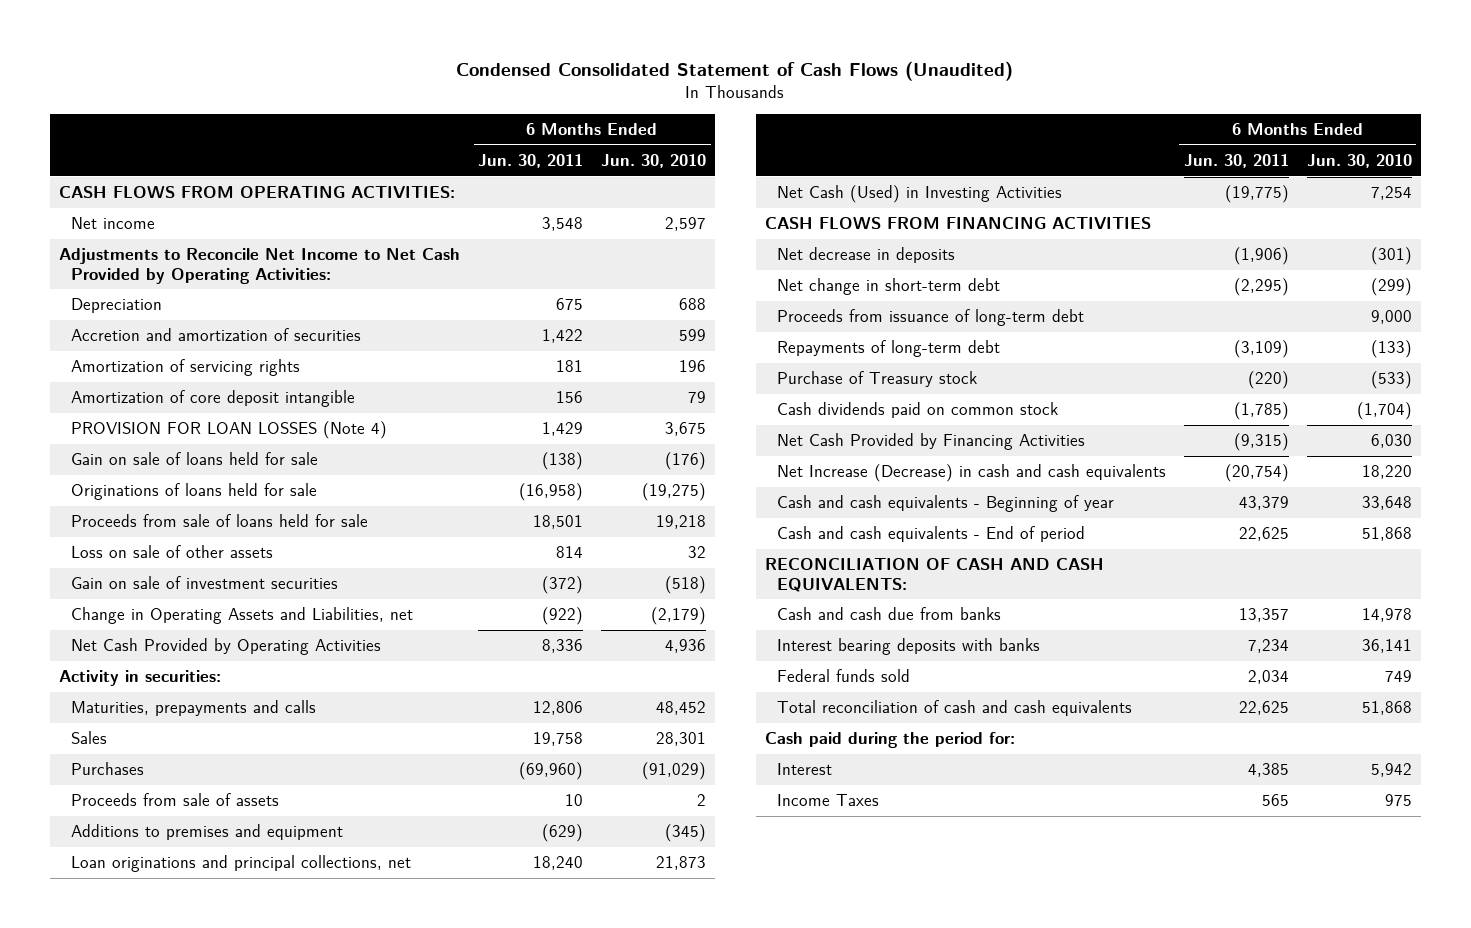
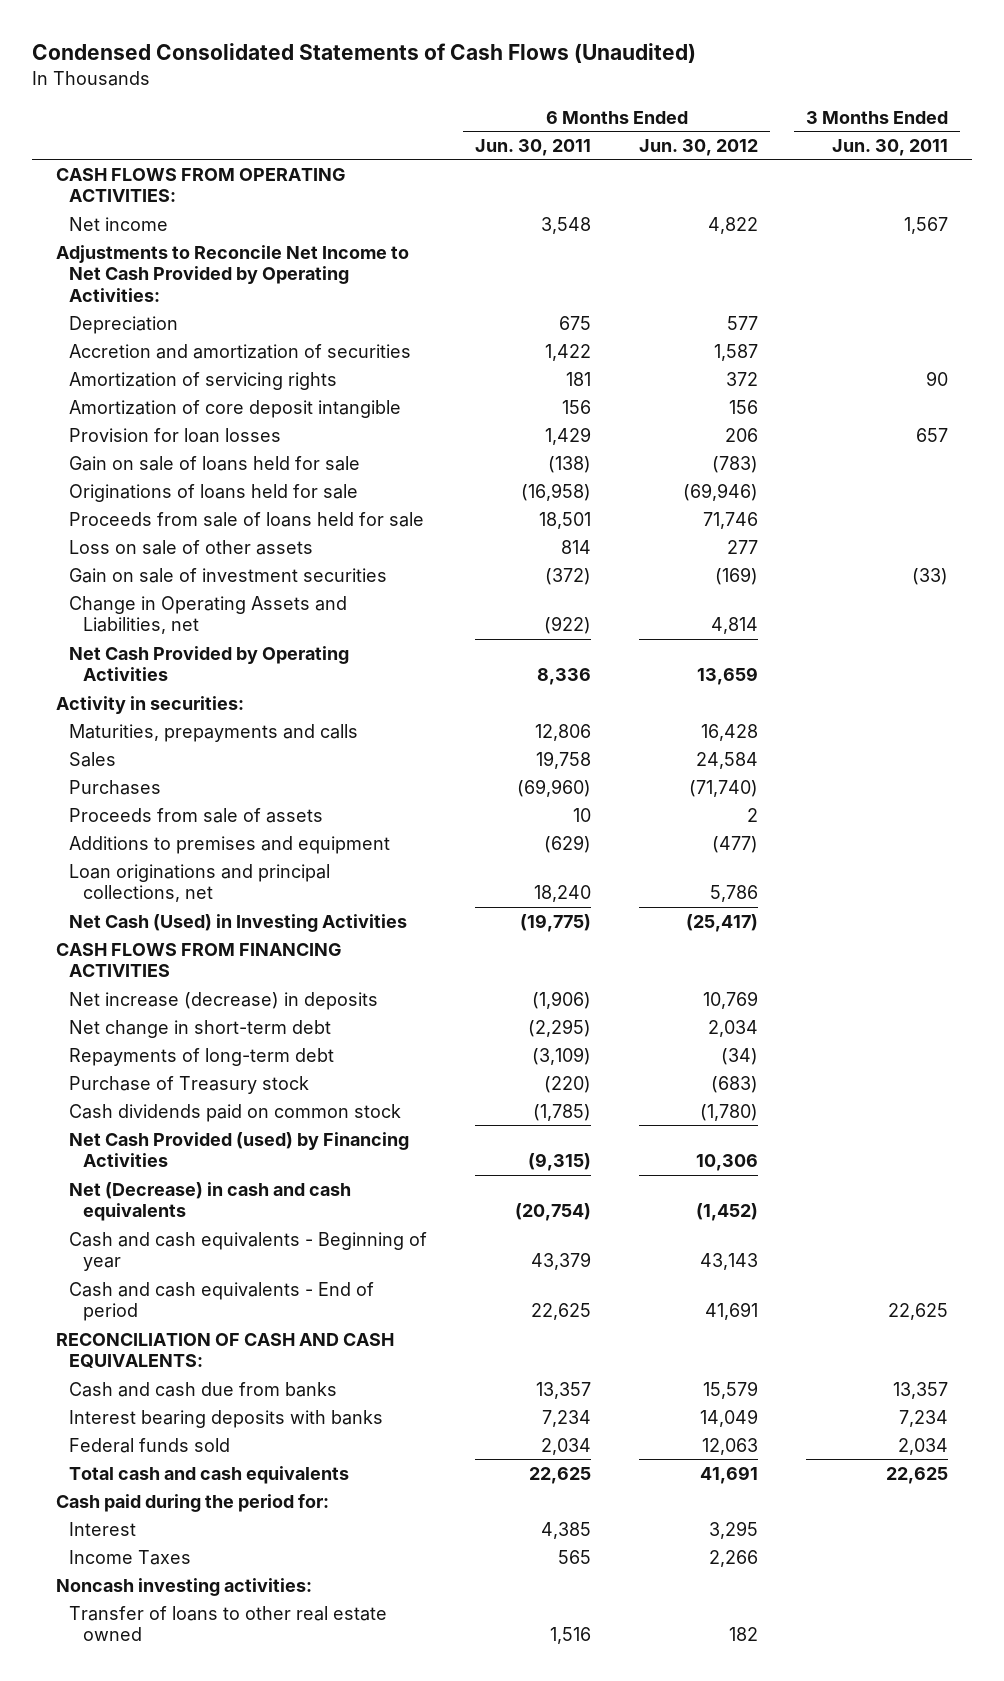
- Condensed Consolidated Statement of Cash Flows (Unaudited)
+ Condensed Consolidated Statements of Cash Flows (Unaudited)
- | 6 Months Ended Jun. 30, 2011 | 6 Months Ended Jun. 30, 2010
+ | 6 Months Ended Jun. 30, 2011 | 6 Months Ended Jun. 30, 2012 | 3 Months Ended Jun. 30, 2011
- PROVISION FOR LOAN LOSSES (Note 4) | 1,429 | 3,675
+ Provision for loan losses | 1,429 | 206 | 657
- Net decrease in deposits | (1,906) | (301)
+ Net increase (decrease) in deposits | (1,906) | 10,769 |
- Proceeds from issuance of long-term debt | | 9,000
- Net Cash Provided by Financing Activities | (9,315) | 6,030
- Net Increase (Decrease) in cash and cash equivalents | (20,754) | 18,220
+ Net Cash Provided (used) by Financing Activities | (9,315) | 10,306 |
+ Net (Decrease) in cash and cash equivalents | (20,754) | (1,452) |
- Total reconciliation of cash and cash equivalents | 22,625 | 51,868
+ Total cash and cash equivalents | 22,625 | 41,691 | 22,625
+ Noncash investing activities:
+ Transfer of loans to other real estate owned | 1,516 | 182 |

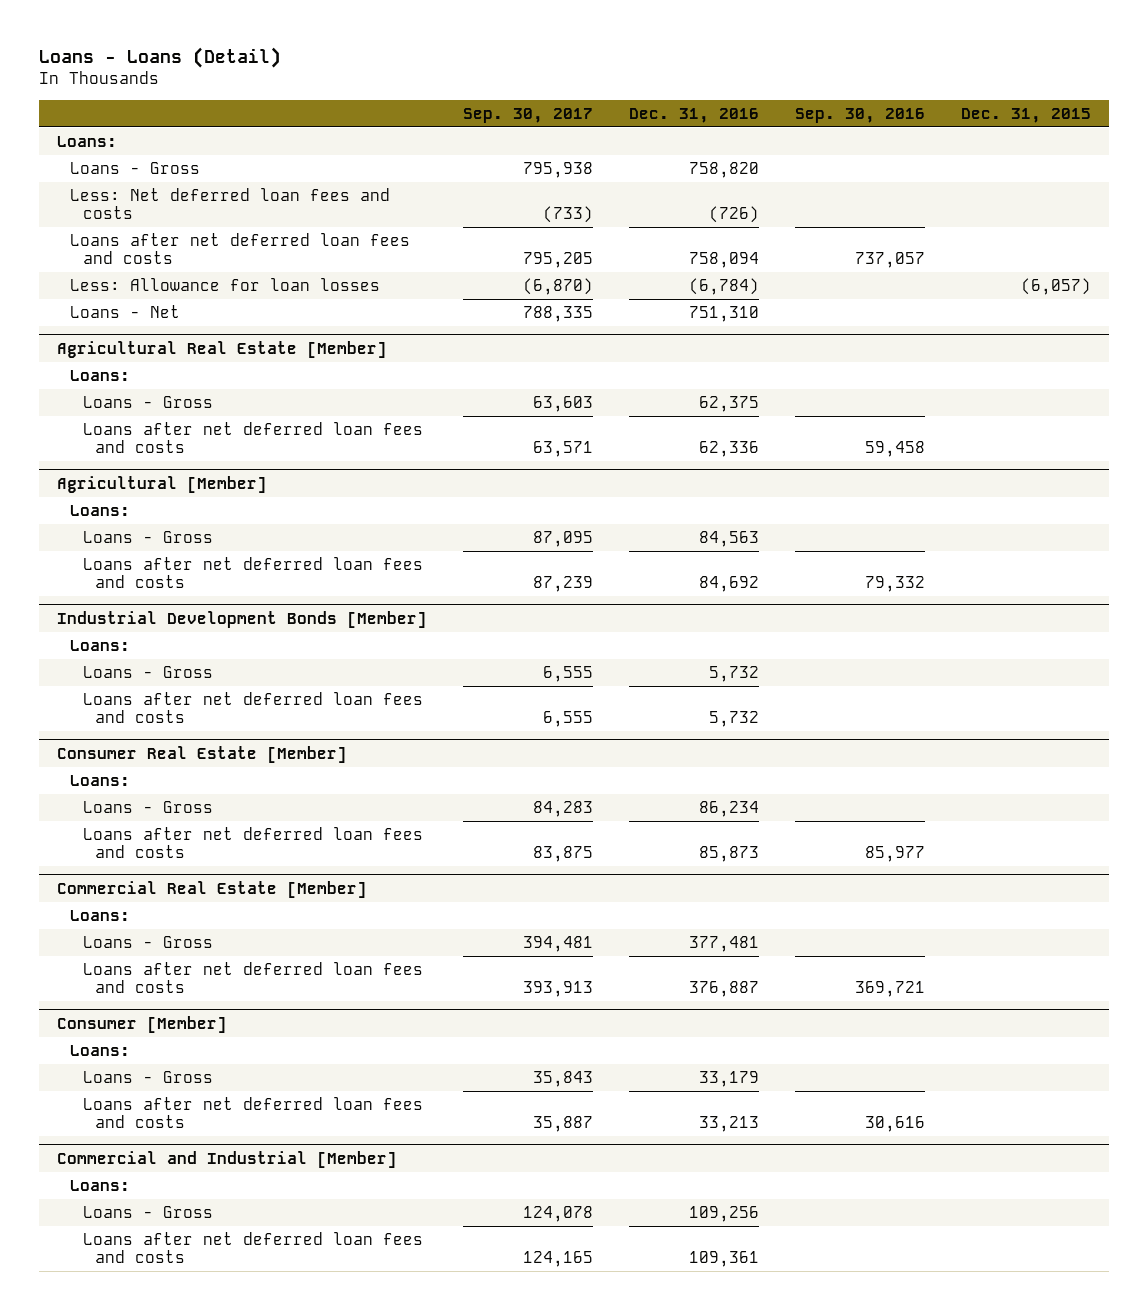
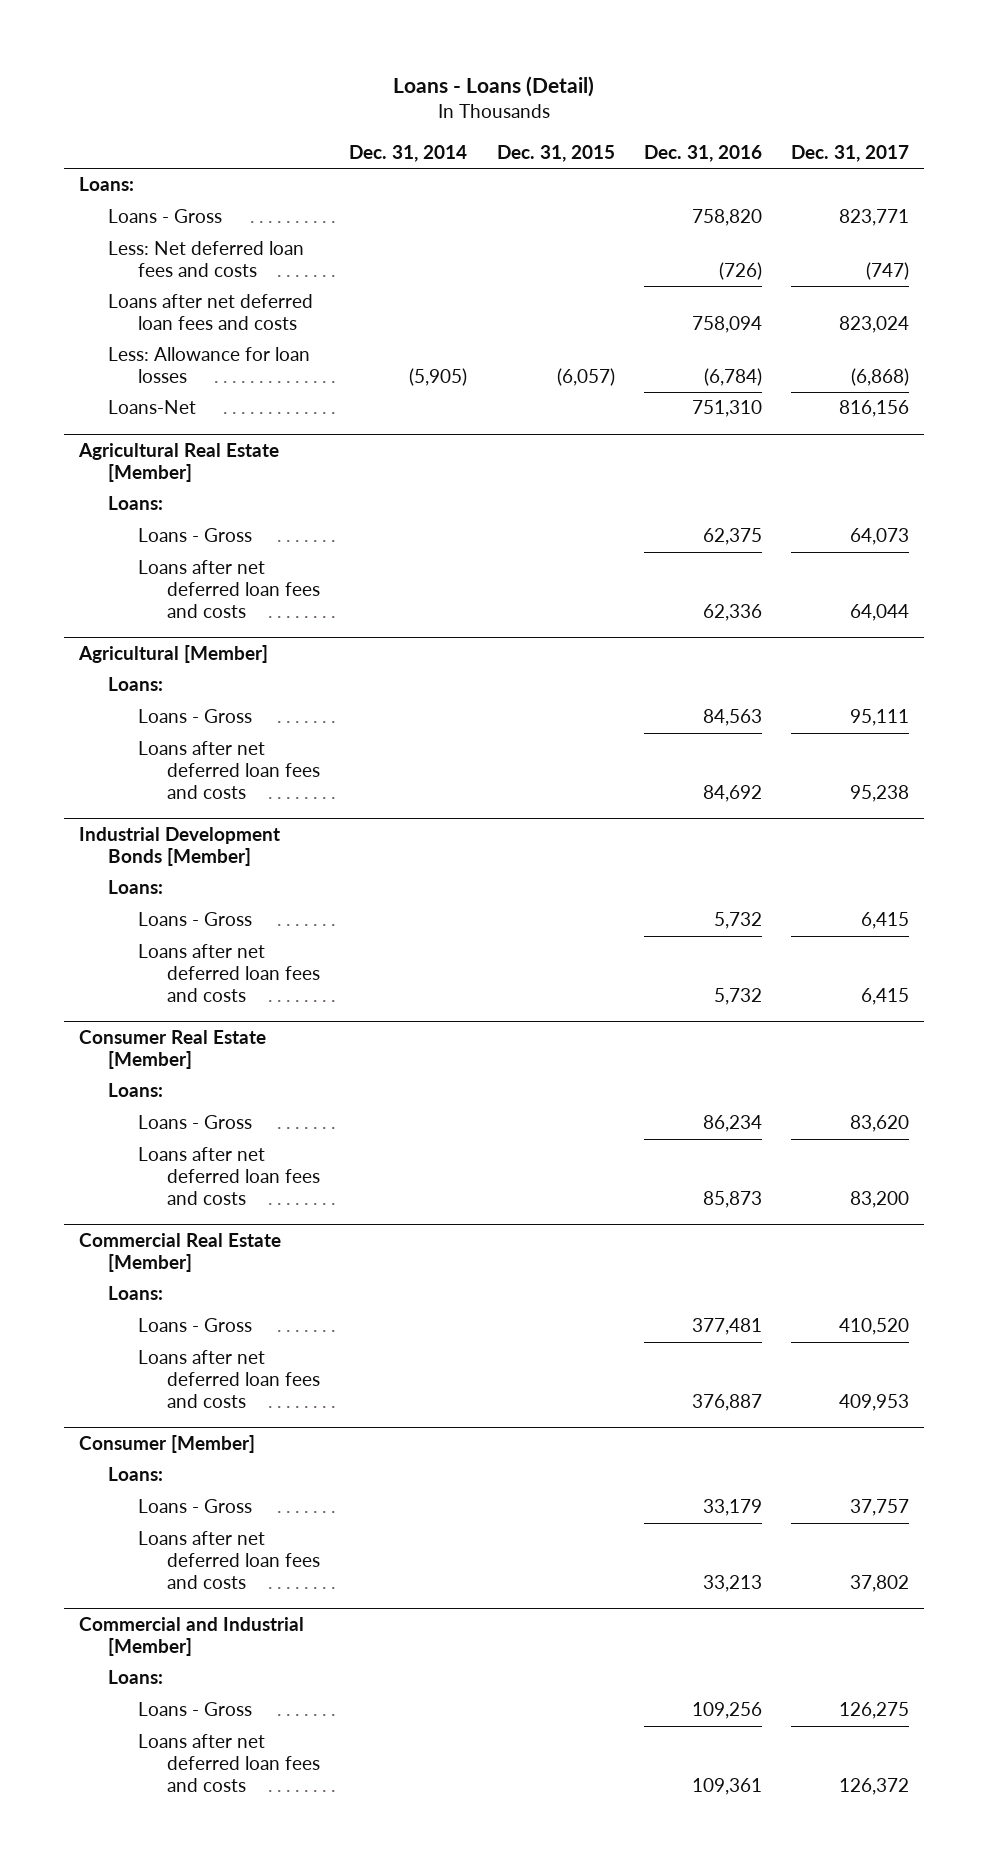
- | Sep. 30, 2017 | Dec. 31, 2016 | Sep. 30, 2016 | Dec. 31, 2015
+ | Dec. 31, 2014 | Dec. 31, 2015 | Dec. 31, 2016 | Dec. 31, 2017
- Loans - Net | 788,335 | 751,310 | |
+ Loans-Net | | | 751,310 | 816,156

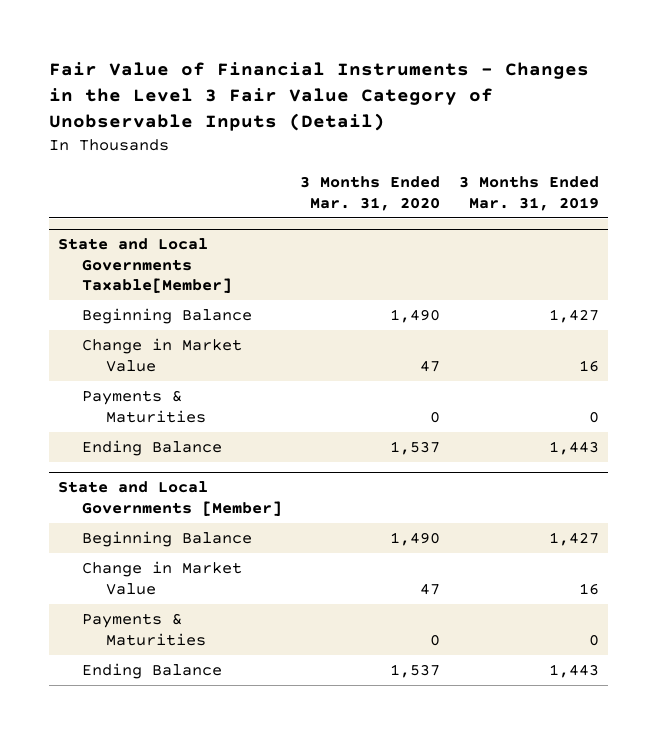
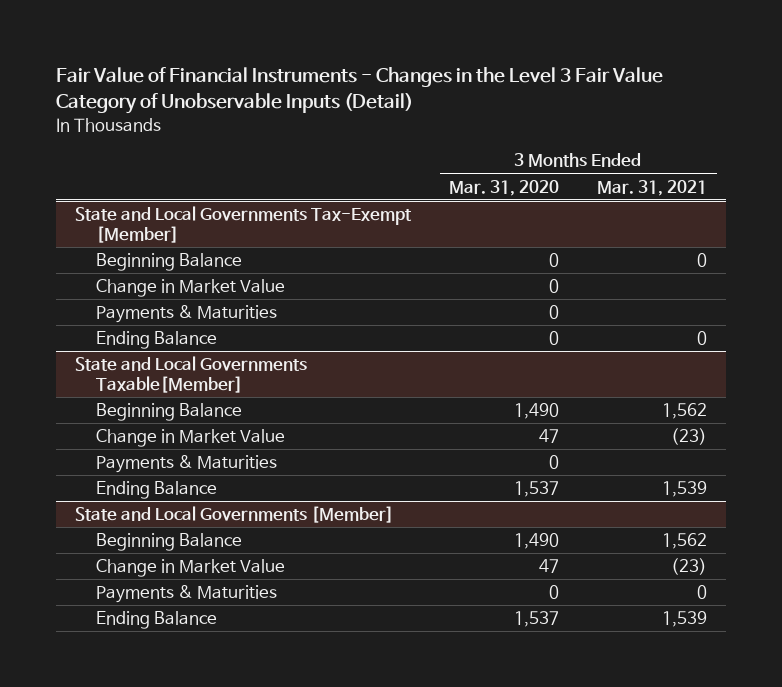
- | 3 Months Ended Mar. 31, 2020 | 3 Months Ended Mar. 31, 2019
+ | 3 Months Ended Mar. 31, 2020 | 3 Months Ended Mar. 31, 2021
+ State and Local Governments Tax-Exempt [Member]
+ Beginning Balance | 0 | 0
+ Change in Market Value | 0 |
+ Payments & Maturities | 0 |
+ Ending Balance | 0 | 0

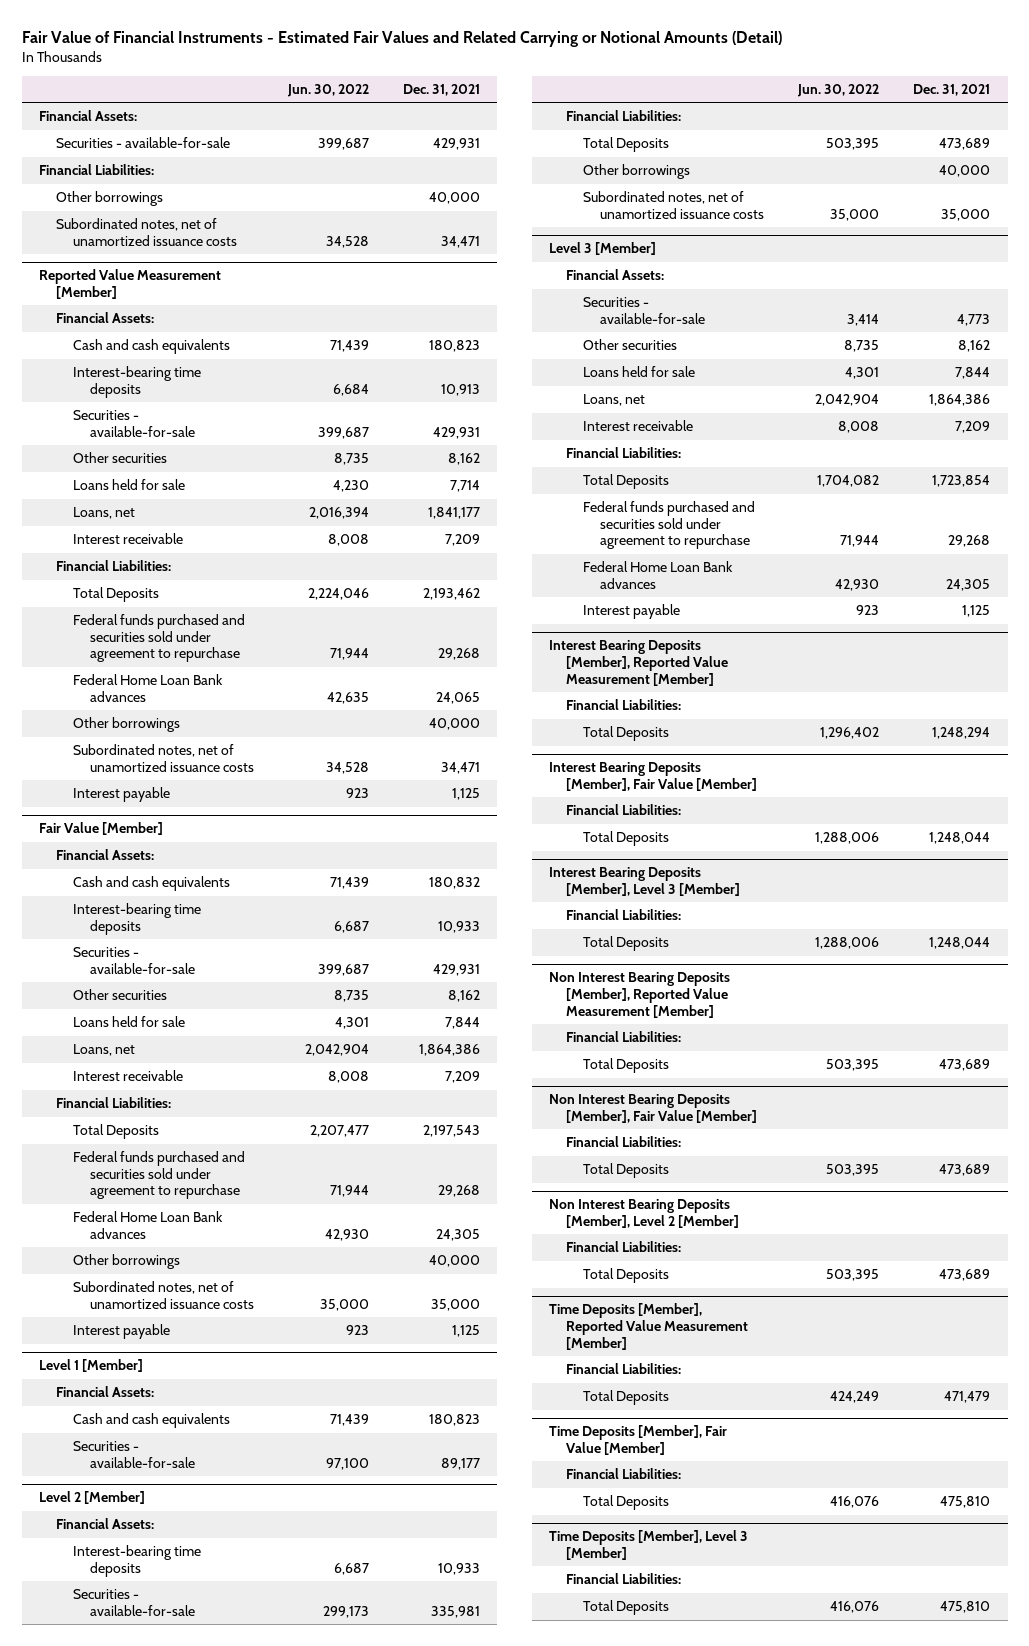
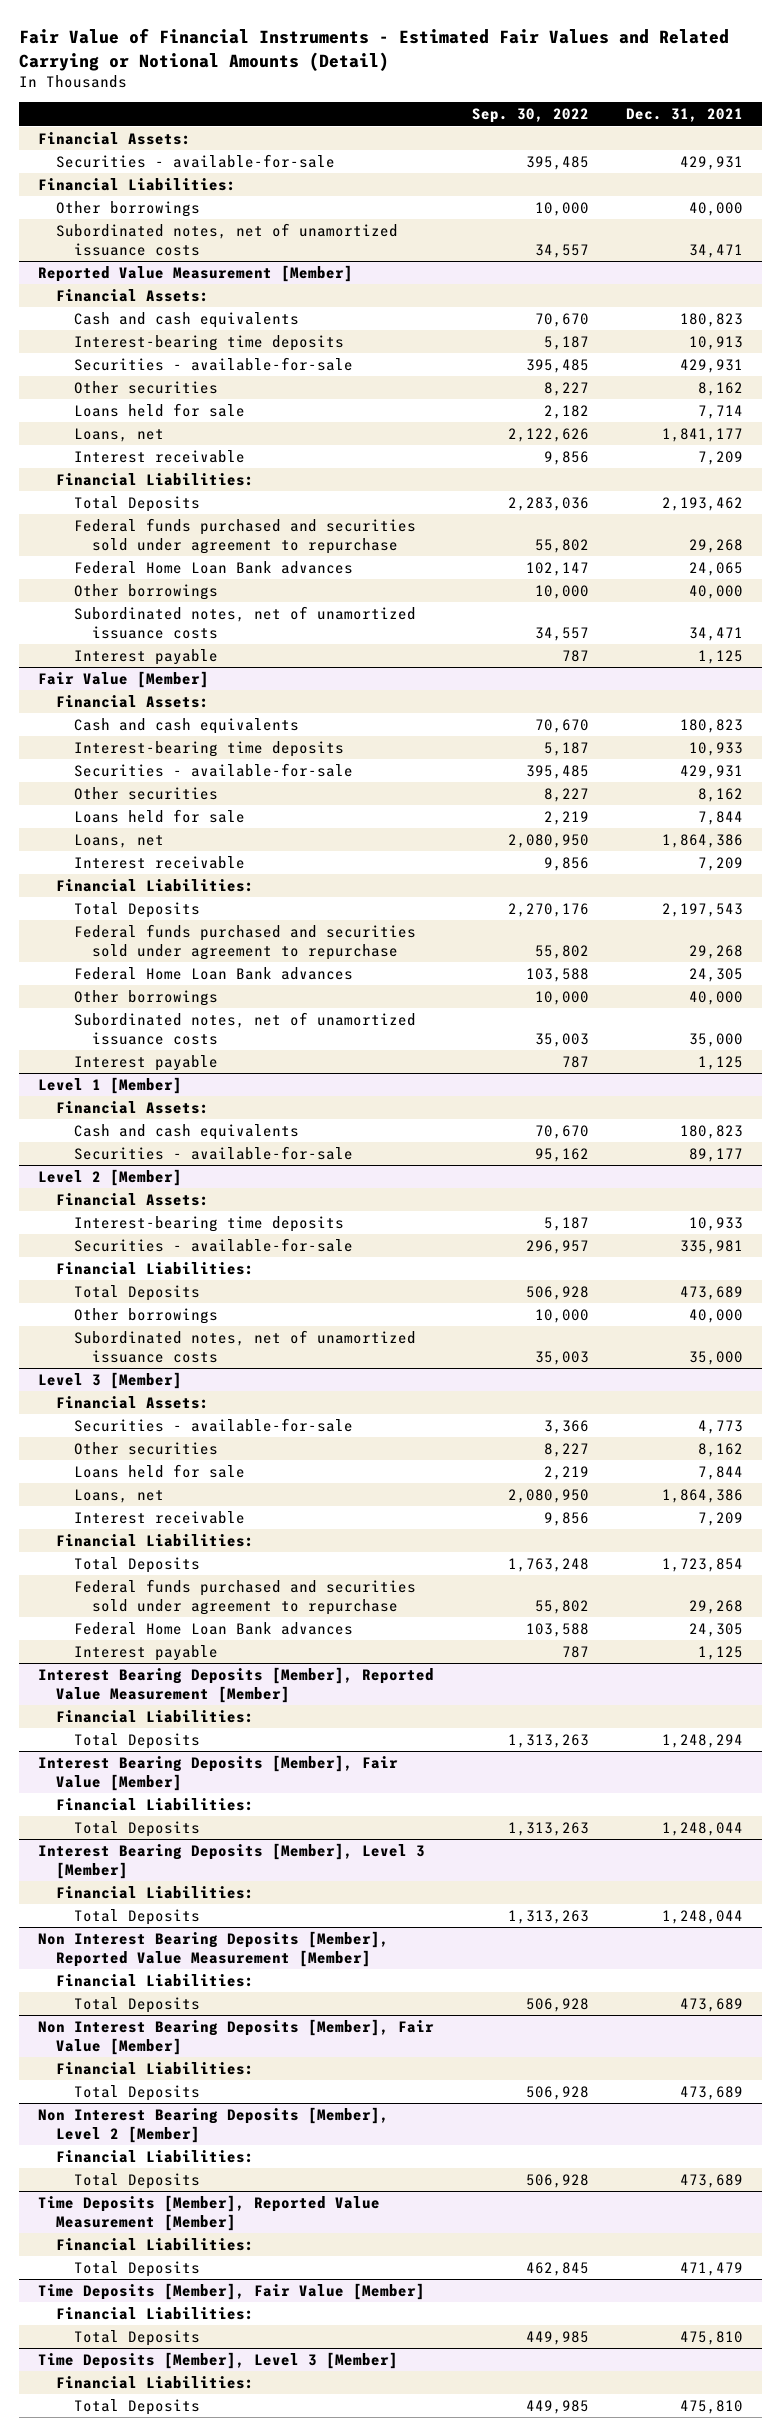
- | Jun. 30, 2022 | Dec. 31, 2021
+ | Sep. 30, 2022 | Dec. 31, 2021
@ Fair Value [Member]
- Cash and cash equivalents | 71,439 | 180,832
+ Cash and cash equivalents | 70,670 | 180,823

